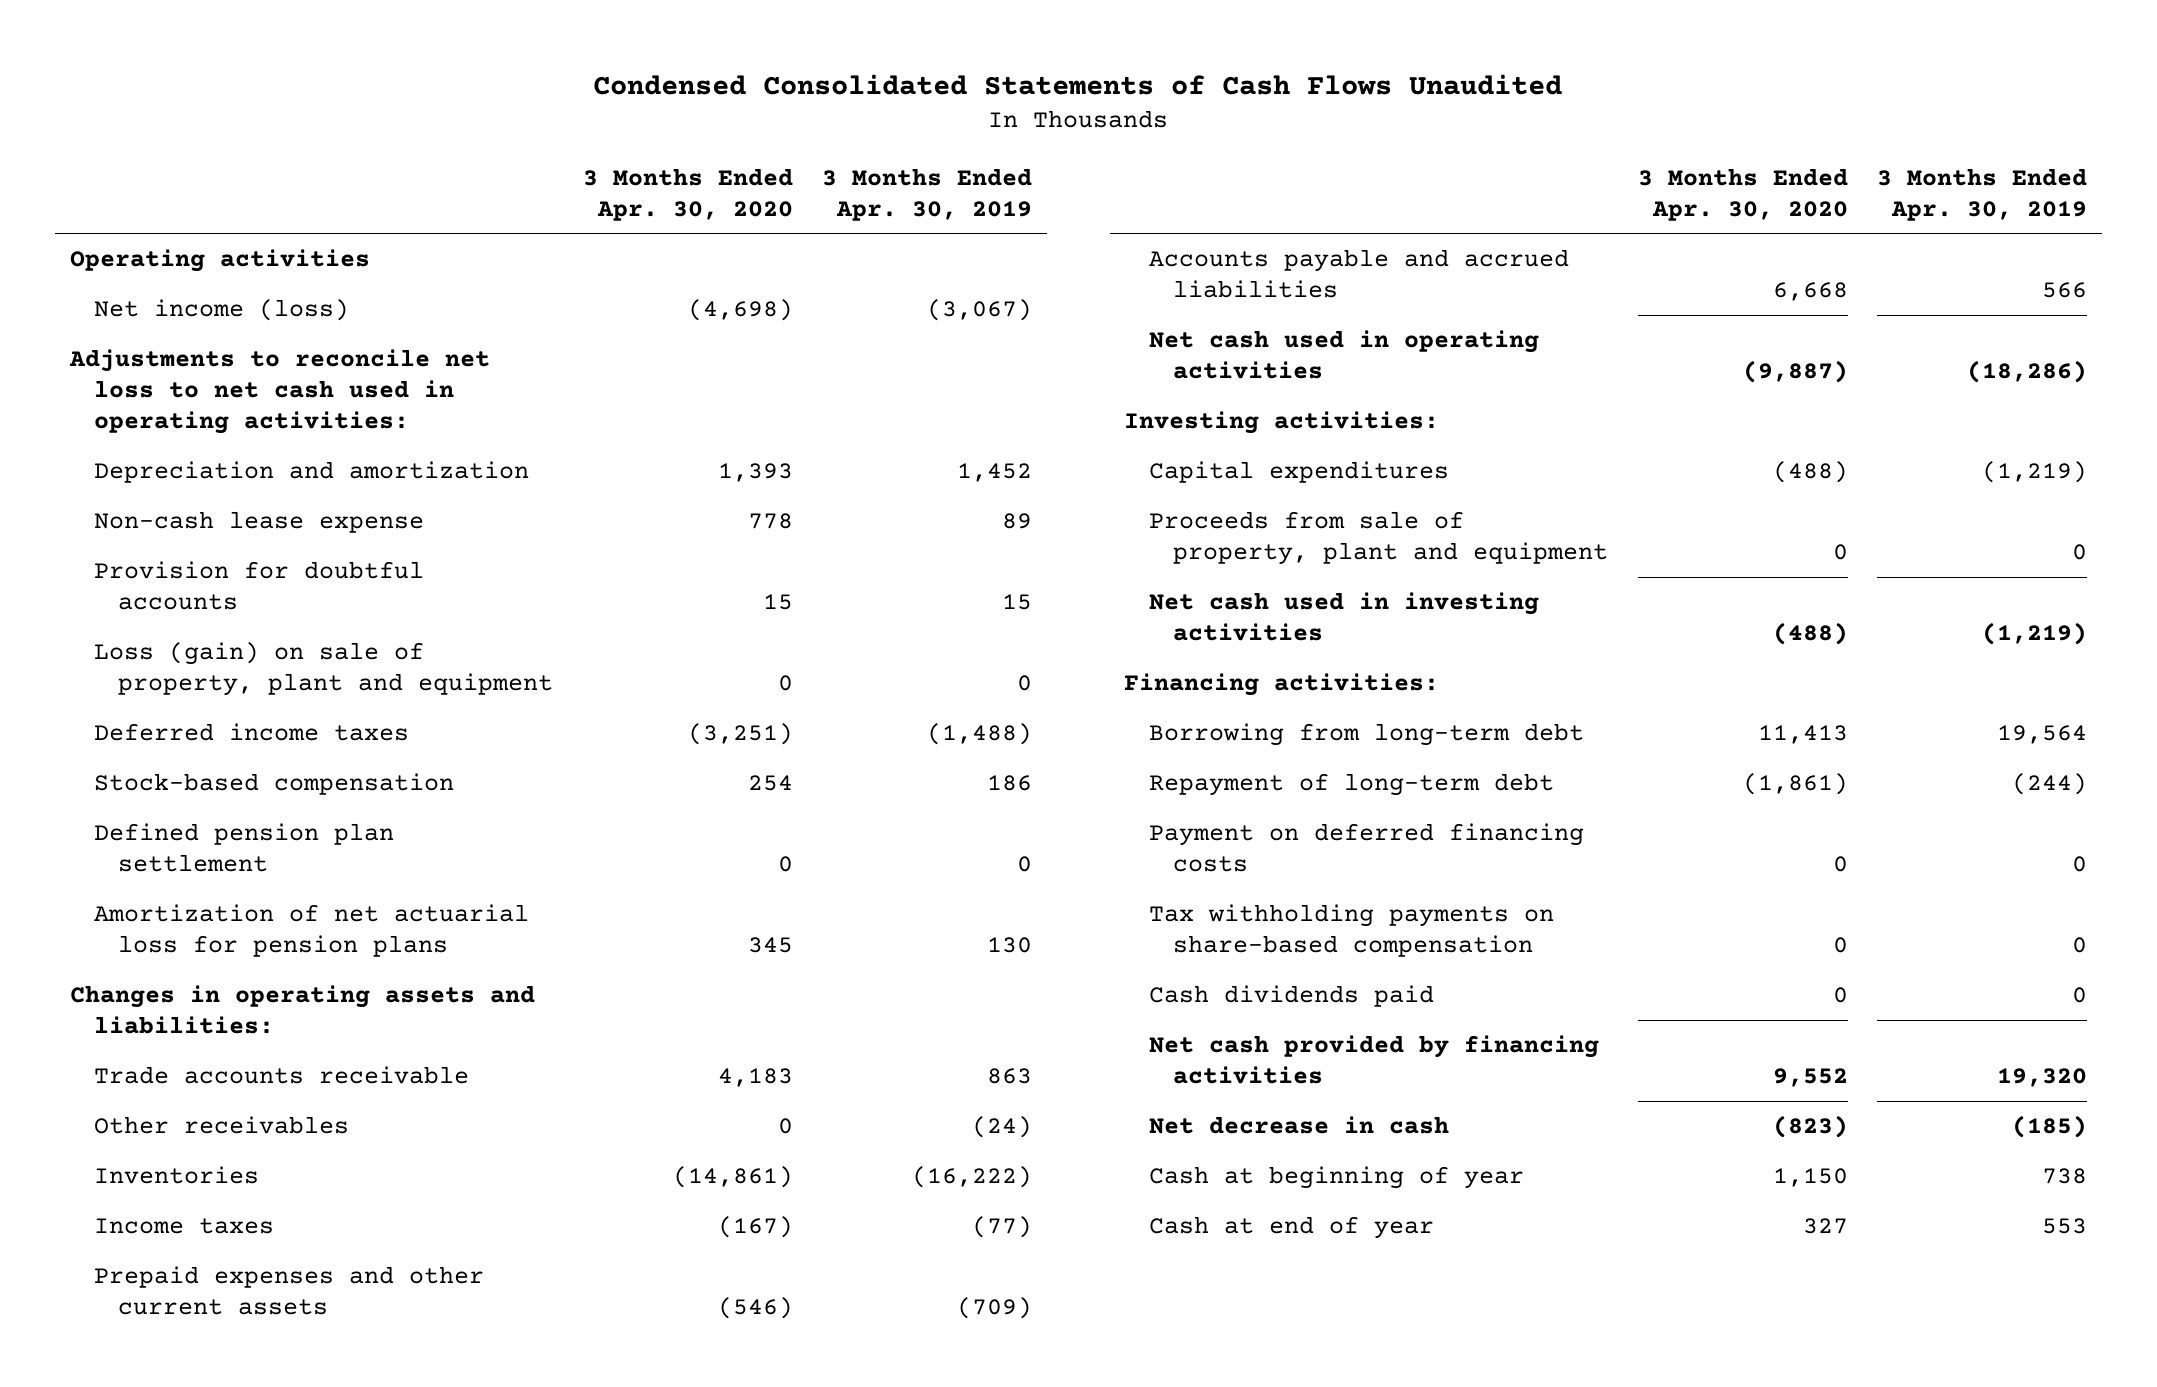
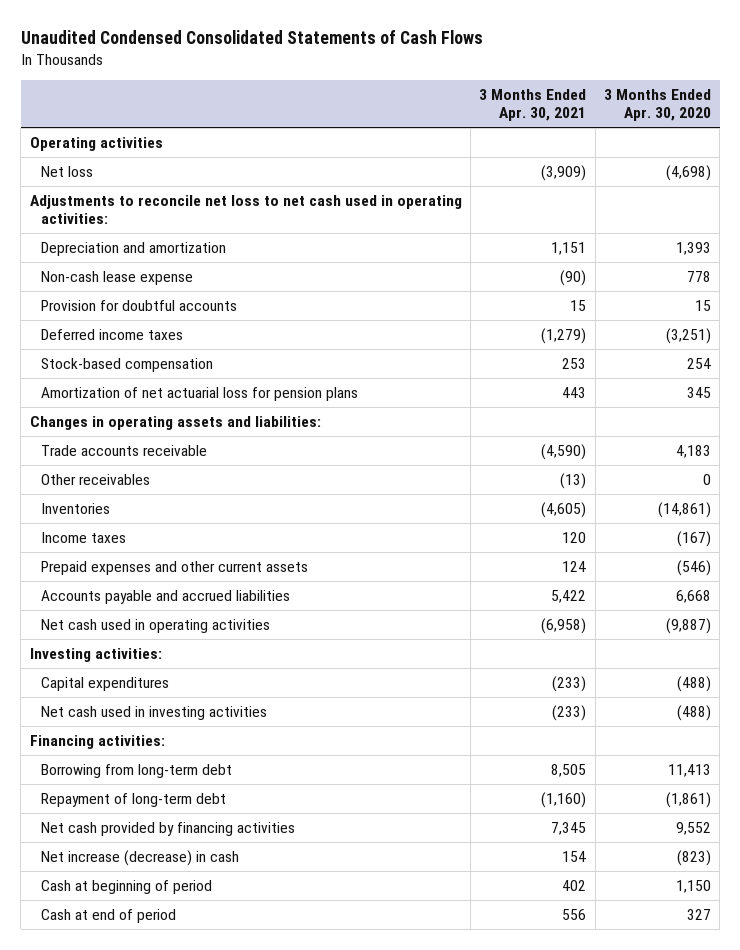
- Condensed Consolidated Statements of Cash Flows Unaudited
+ Unaudited Condensed Consolidated Statements of Cash Flows
- | 3 Months Ended Apr. 30, 2020 | 3 Months Ended Apr. 30, 2019
+ | 3 Months Ended Apr. 30, 2021 | 3 Months Ended Apr. 30, 2020
- Net income (loss) | (4,698) | (3,067)
+ Net loss | (3,909) | (4,698)
- Loss (gain) on sale of property, plant and equipment | 0 | 0
- Defined pension plan settlement | 0 | 0
- Proceeds from sale of property, plant and equipment | 0 | 0
- Payment on deferred financing costs | 0 | 0
- Tax withholding payments on share-based compensation | 0 | 0
- Cash dividends paid | 0 | 0
- Net decrease in cash | (823) | (185)
- Cash at beginning of year | 1,150 | 738
- Cash at end of year | 327 | 553
+ Net increase (decrease) in cash | 154 | (823)
+ Cash at beginning of period | 402 | 1,150
+ Cash at end of period | 556 | 327

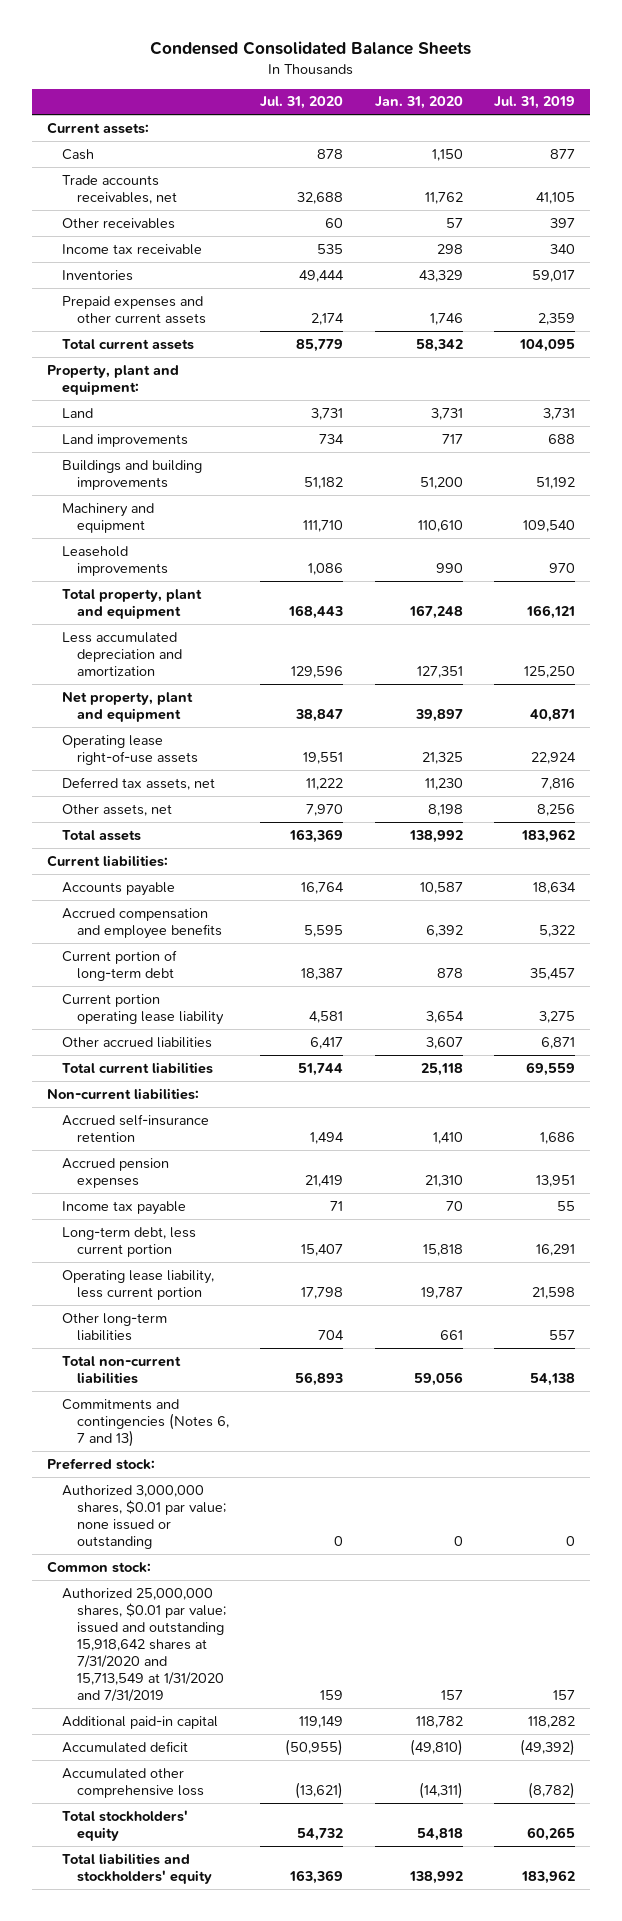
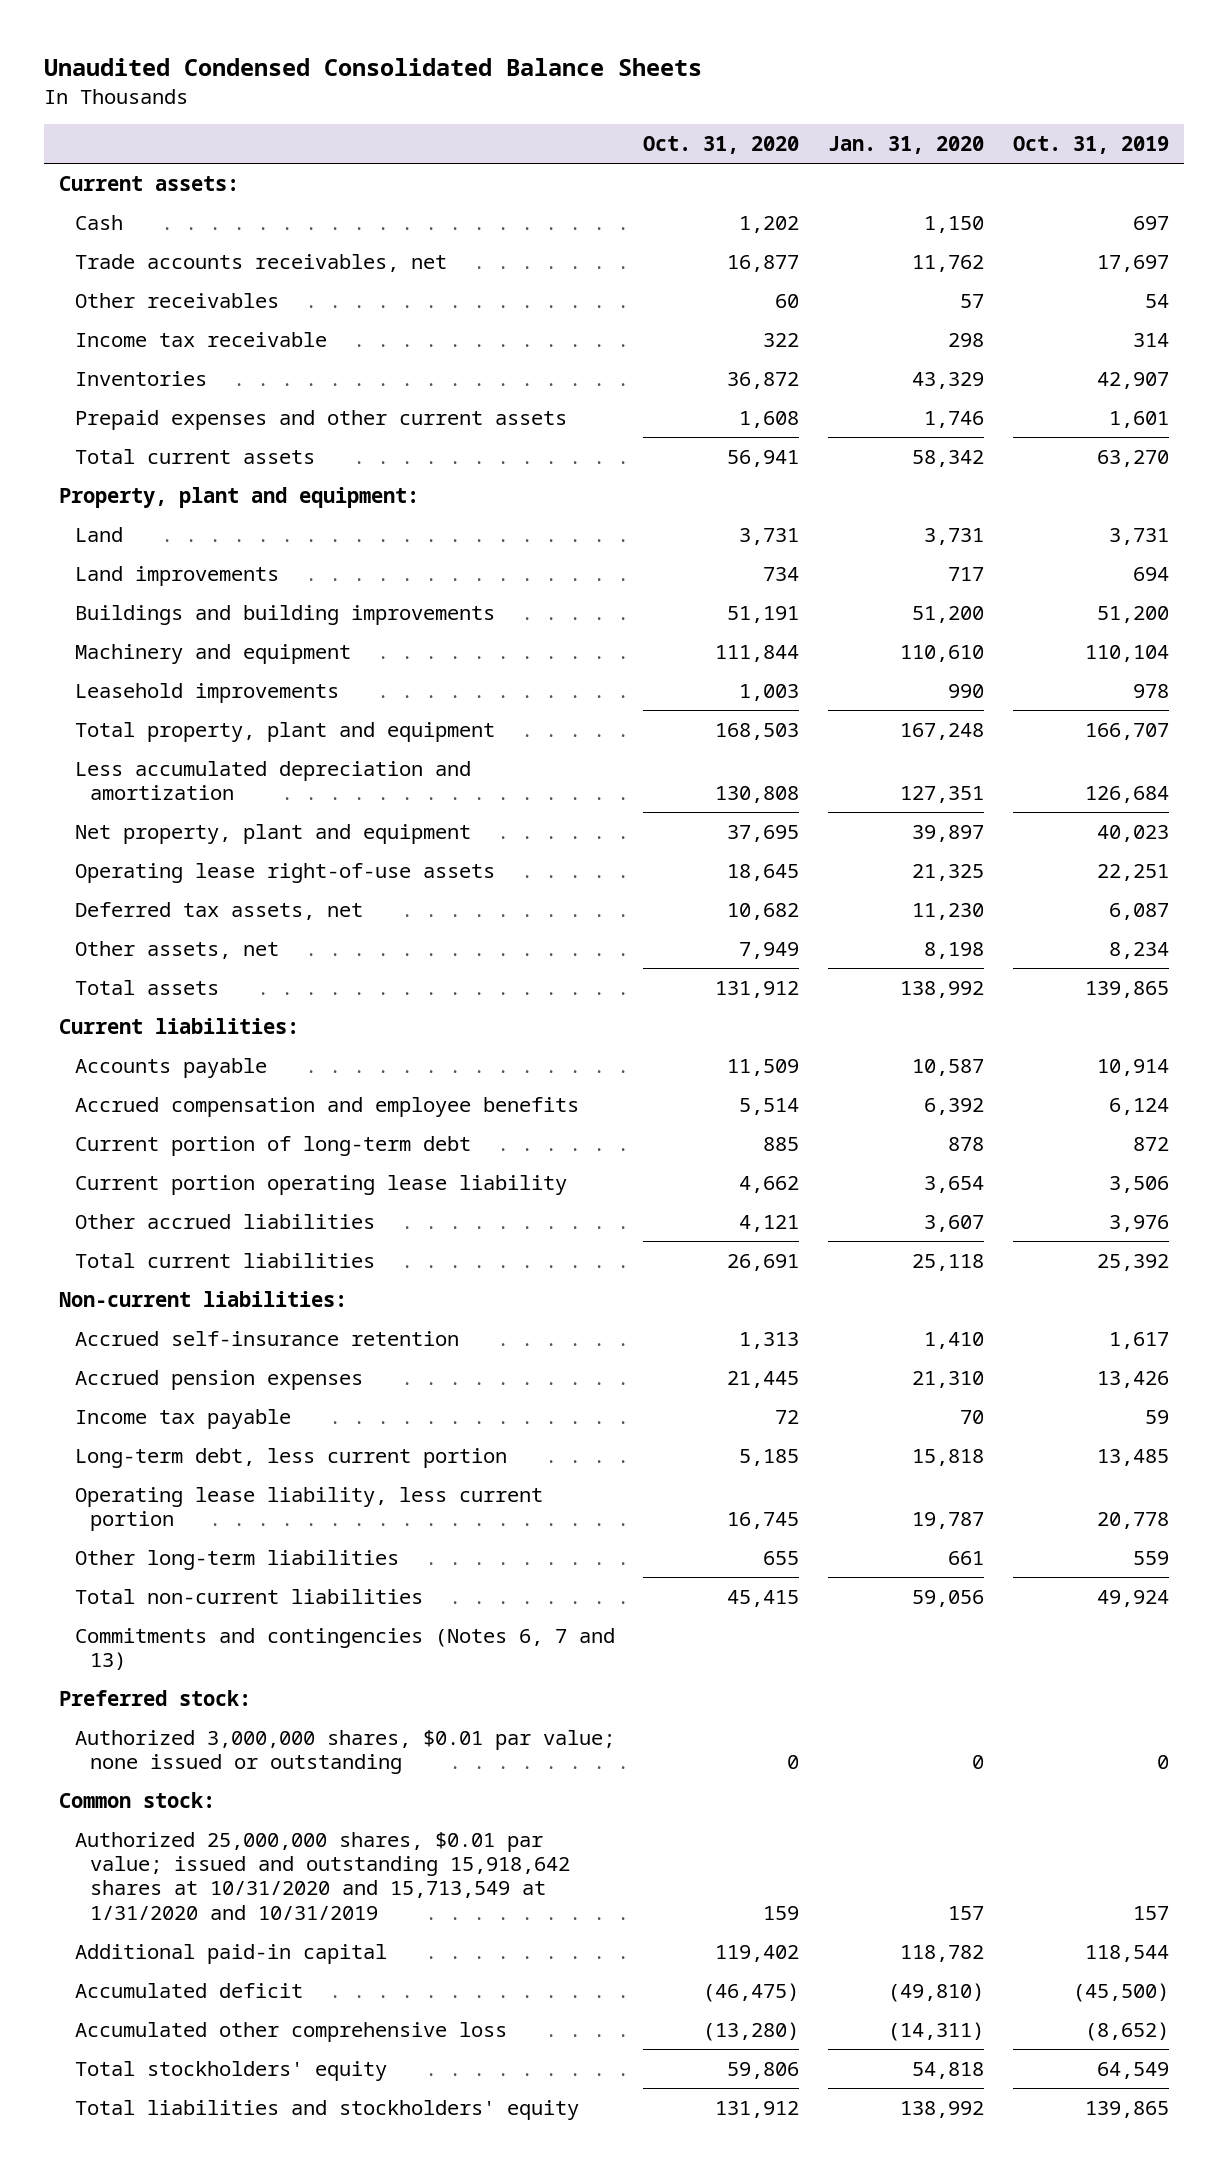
- Condensed Consolidated Balance Sheets
+ Unaudited Condensed Consolidated Balance Sheets
- | Jul. 31, 2020 | Jan. 31, 2020 | Jul. 31, 2019
+ | Oct. 31, 2020 | Jan. 31, 2020 | Oct. 31, 2019
- Authorized 25,000,000 shares, $0.01 par value; issued and outstanding 15,918,642 shares at 7/31/2020 and 15,713,549 at 1/31/2020 and 7/31/2019 | 159 | 157 | 157
+ Authorized 25,000,000 shares, $0.01 par value; issued and outstanding 15,918,642 shares at 10/31/2020 and 15,713,549 at 1/31/2020 and 10/31/2019 | 159 | 157 | 157

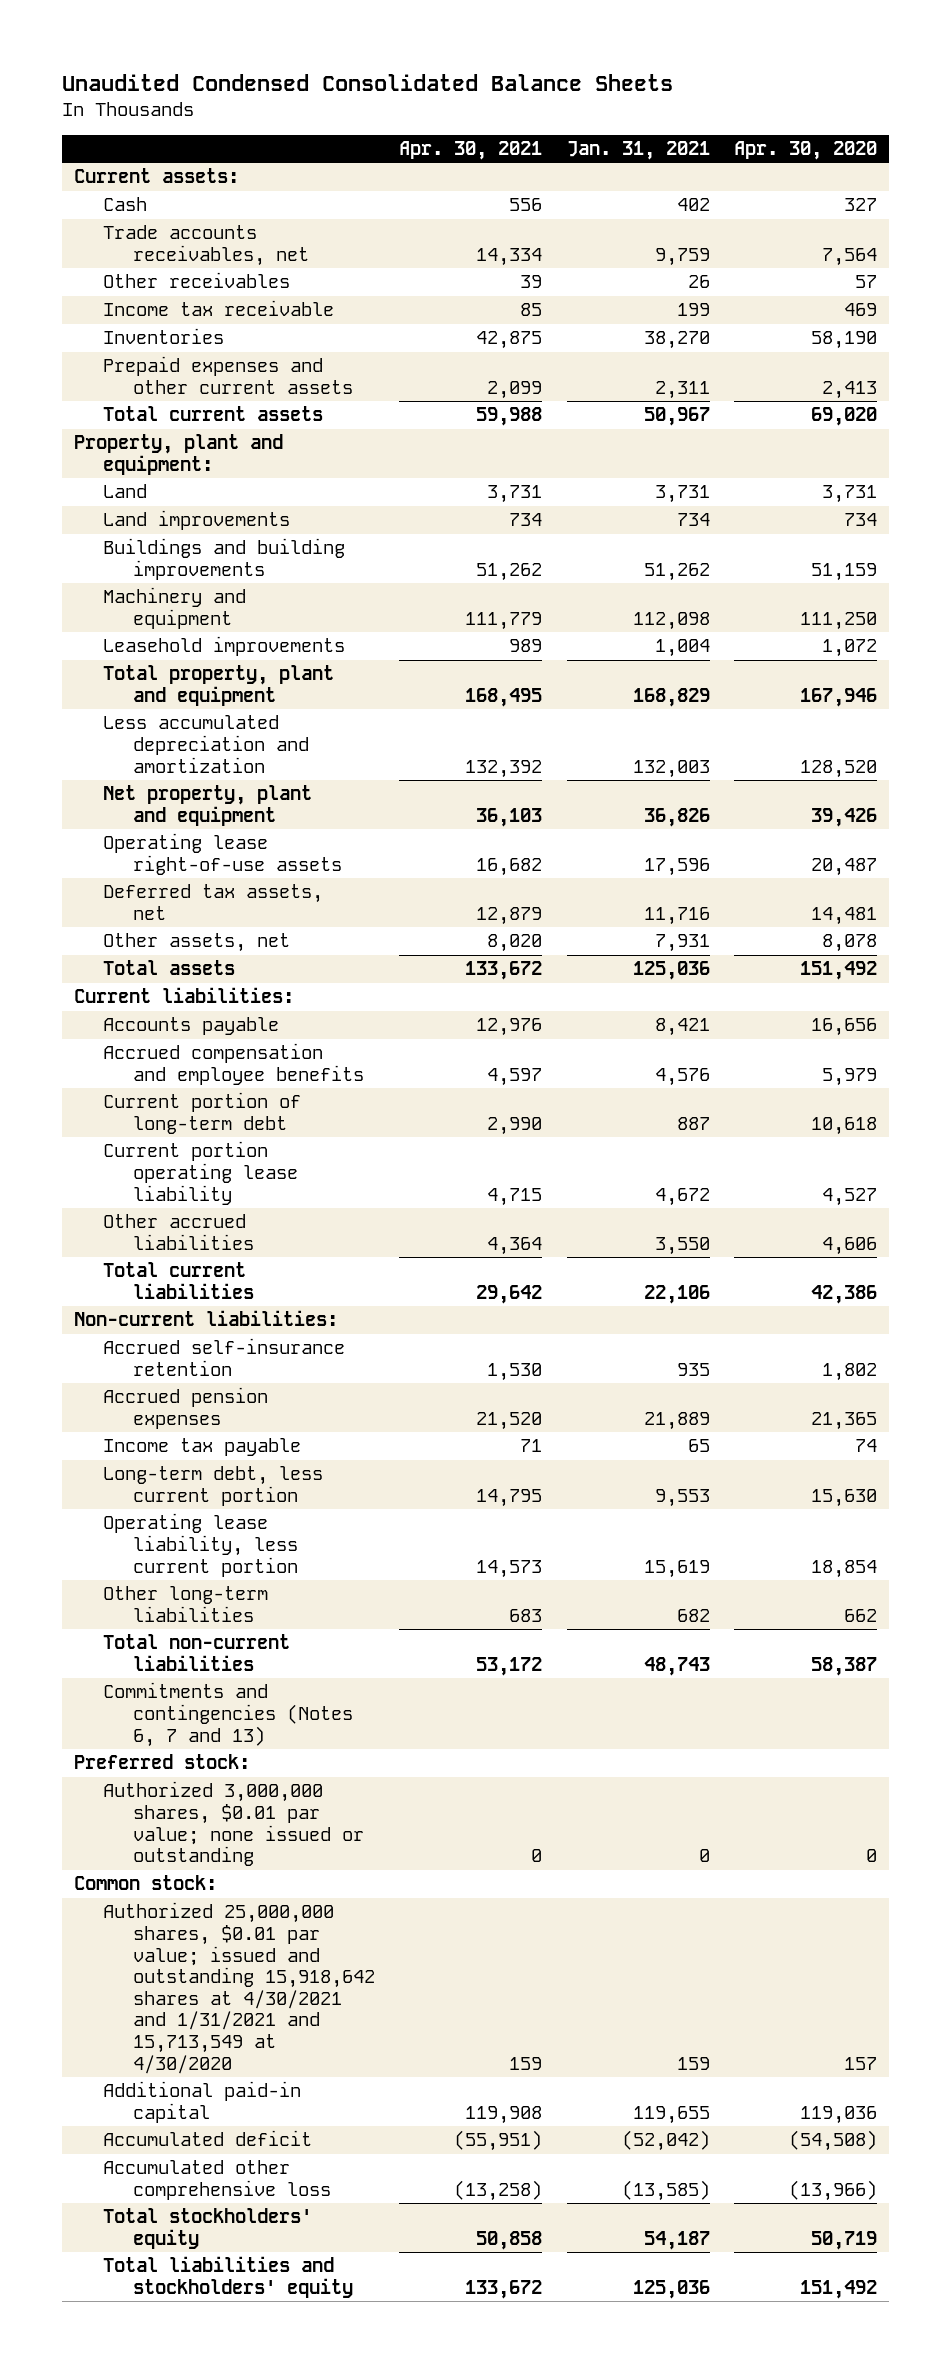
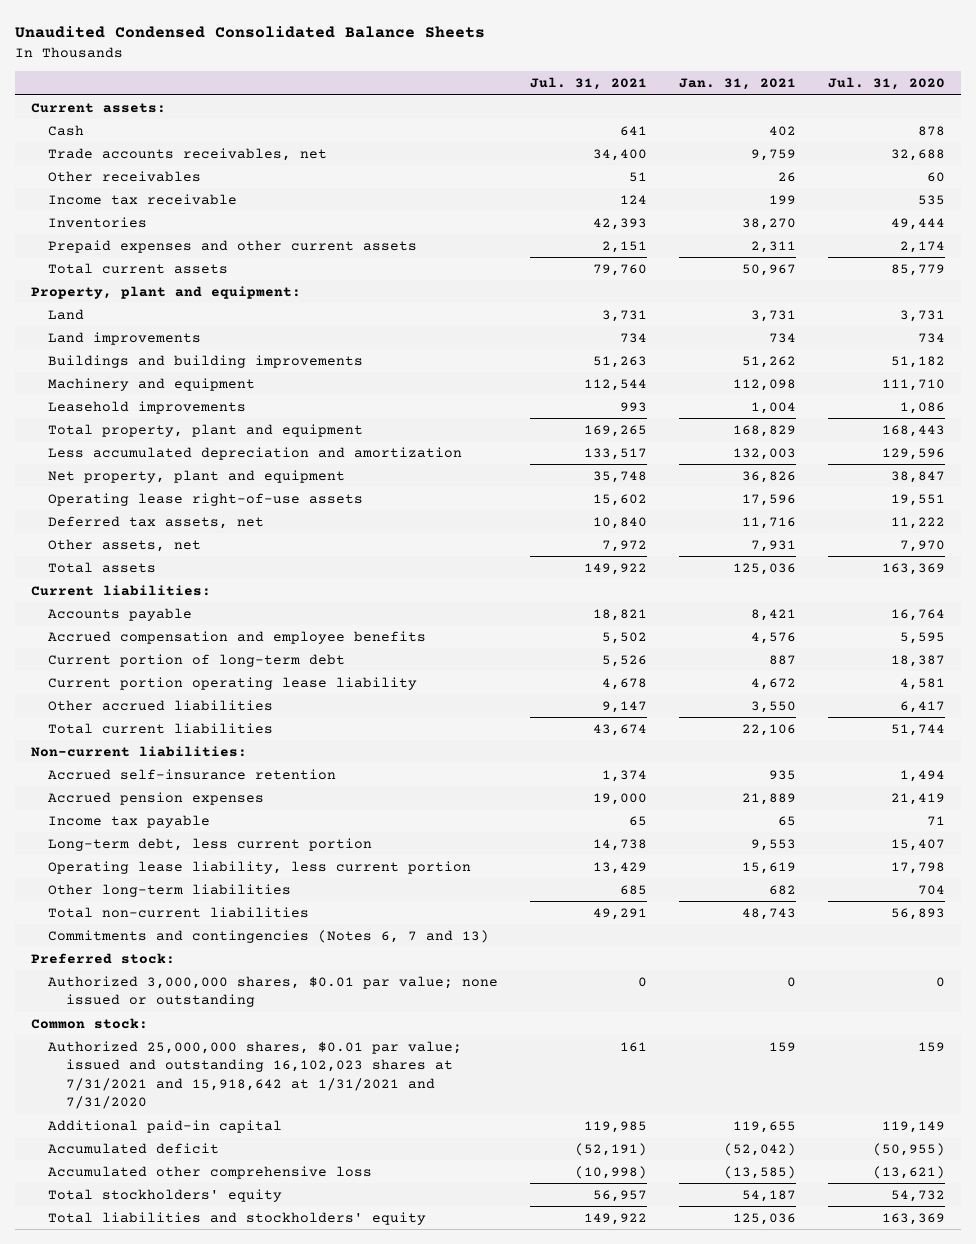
- | Apr. 30, 2021 | Jan. 31, 2021 | Apr. 30, 2020
+ | Jul. 31, 2021 | Jan. 31, 2021 | Jul. 31, 2020
- Authorized 25,000,000 shares, $0.01 par value; issued and outstanding 15,918,642 shares at 4/30/2021 and 1/31/2021 and 15,713,549 at 4/30/2020 | 159 | 159 | 157
+ Authorized 25,000,000 shares, $0.01 par value; issued and outstanding 16,102,023 shares at 7/31/2021 and 15,918,642 at 1/31/2021 and 7/31/2020 | 161 | 159 | 159

